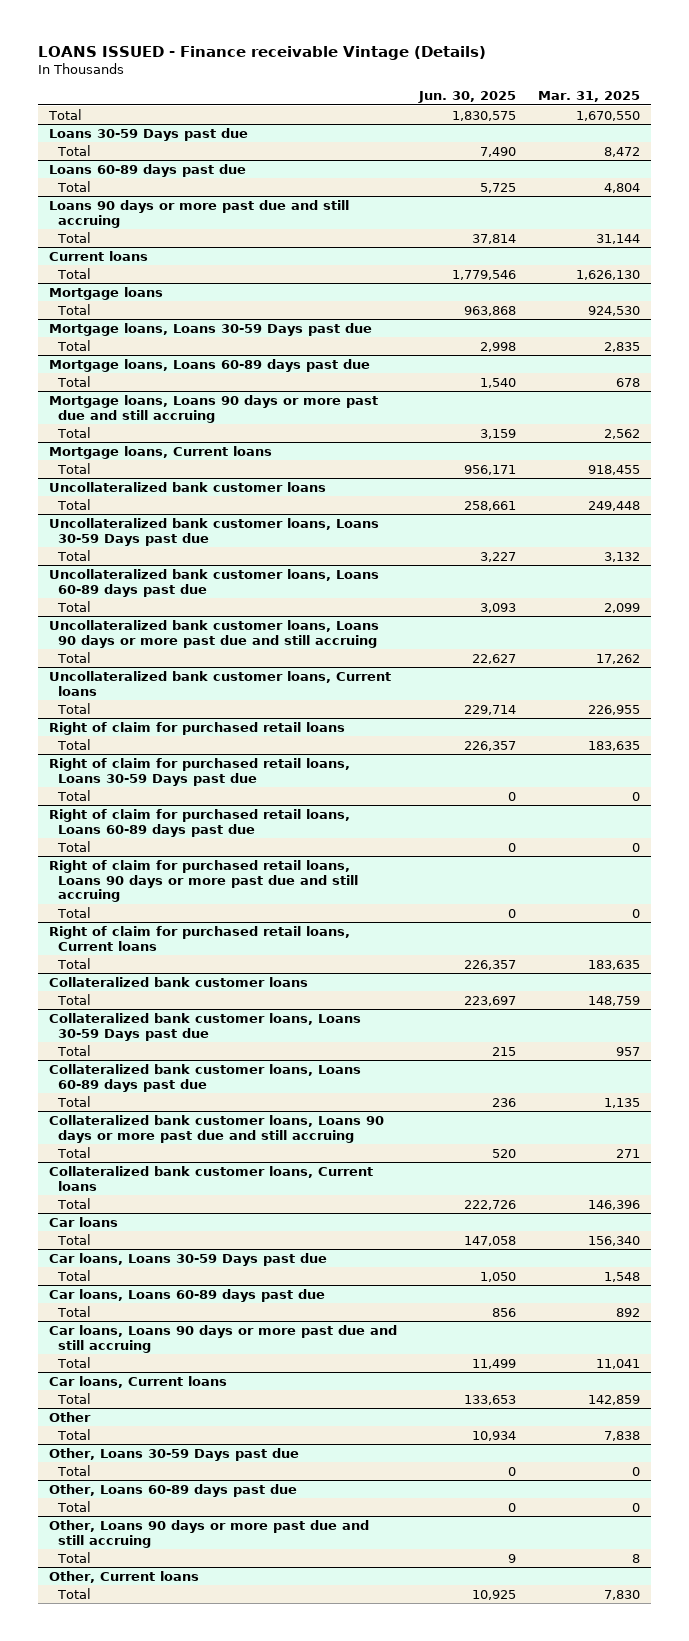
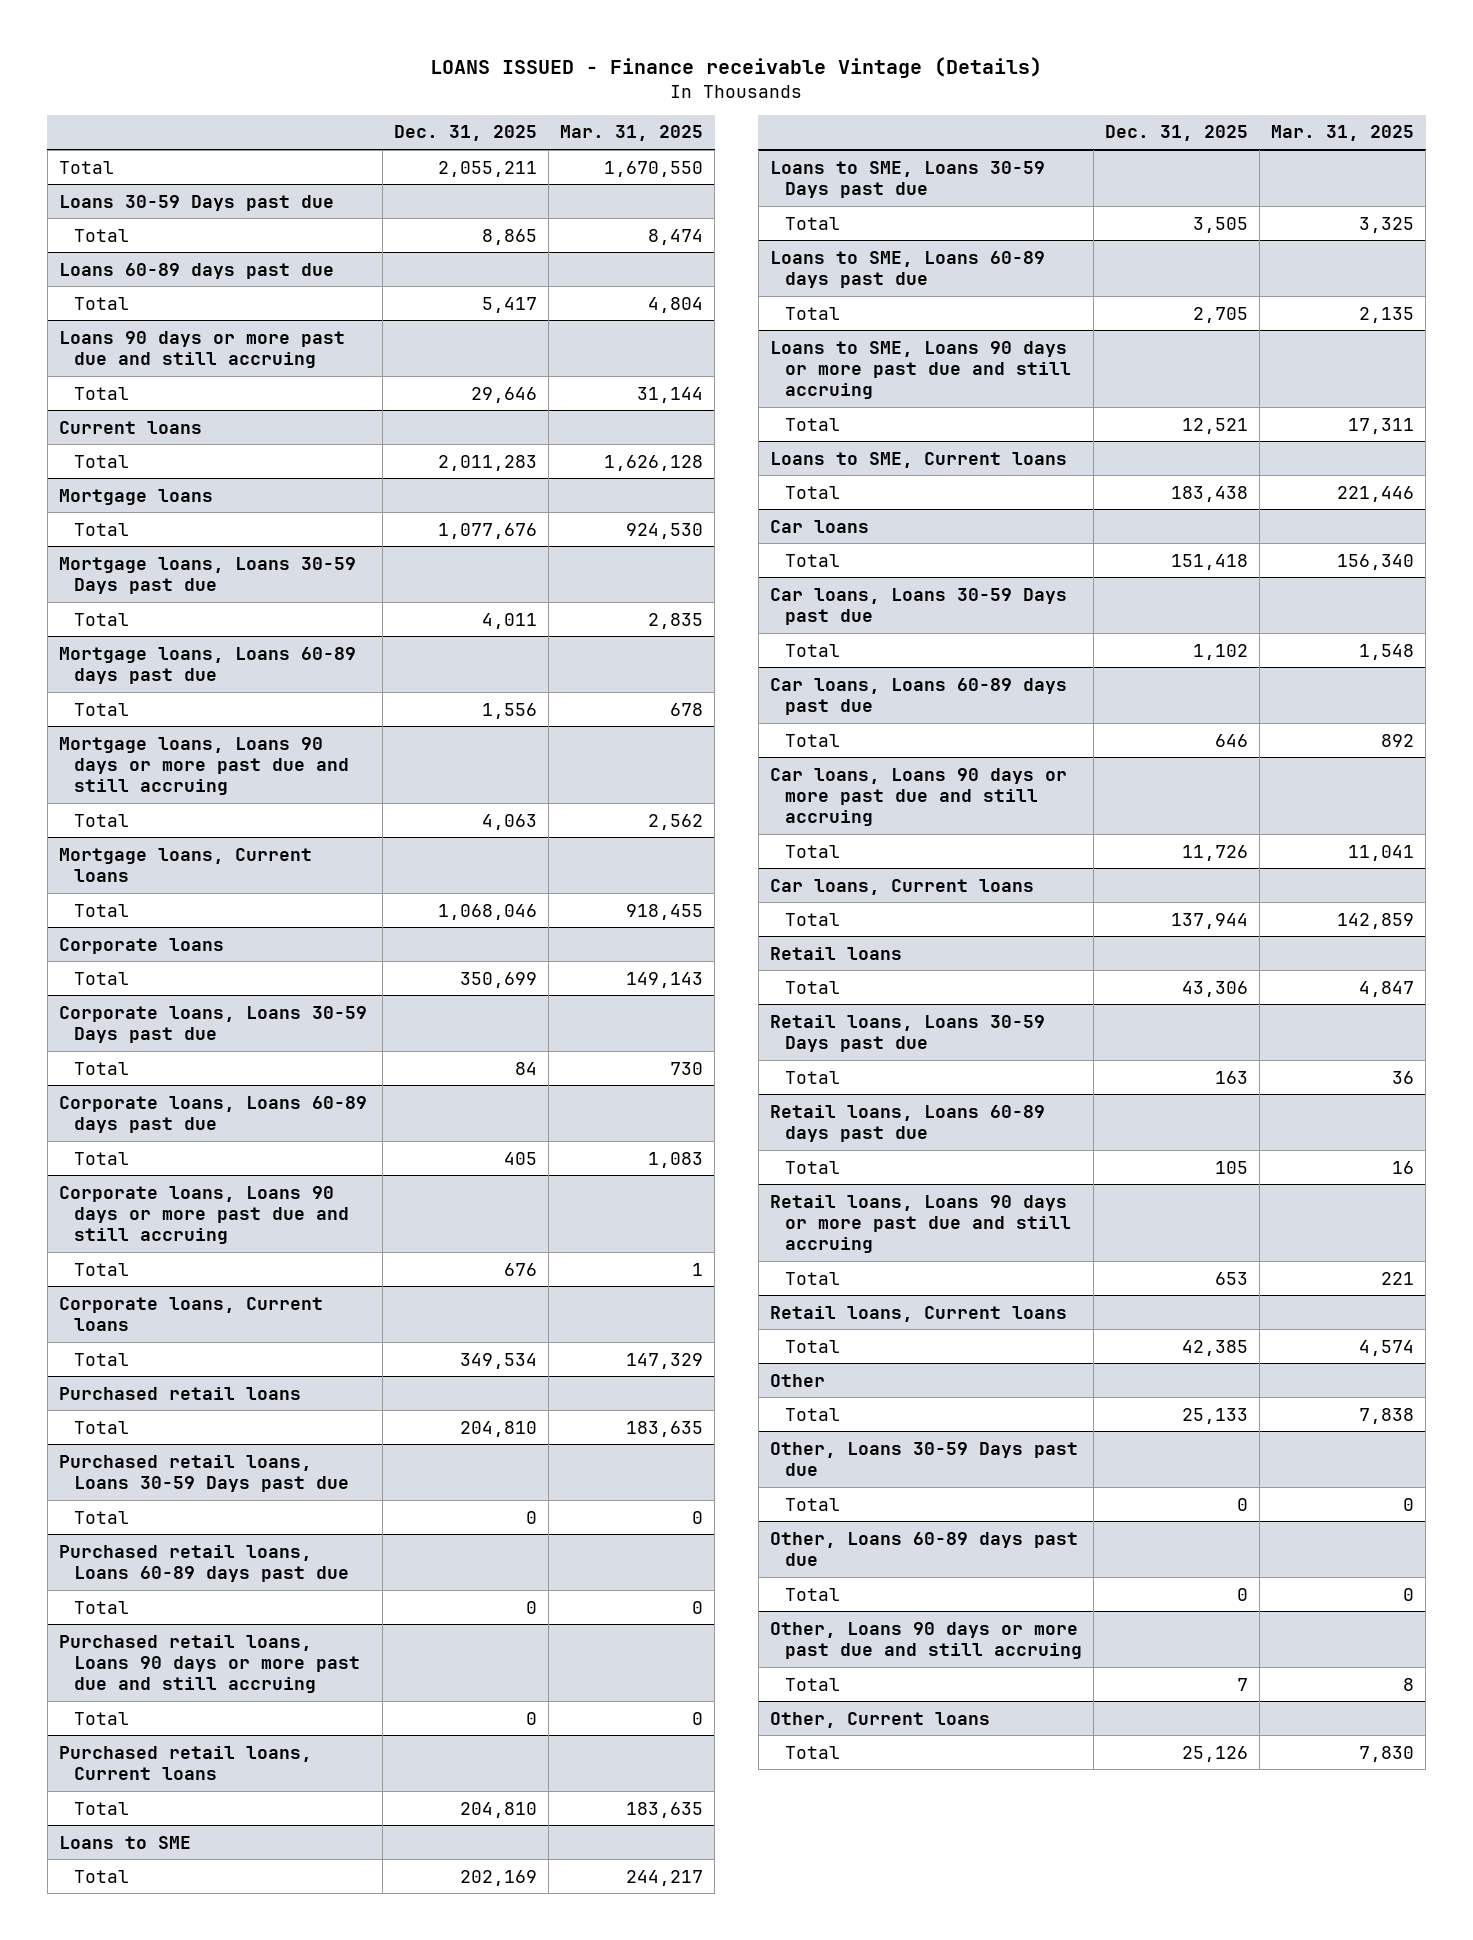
- | Jun. 30, 2025 | Mar. 31, 2025
+ | Dec. 31, 2025 | Mar. 31, 2025
@ Loans 30-59 Days past due
- Total | 7,490 | 8,472
+ Total | 8,865 | 8,474
@ Current loans
- Total | 1,779,546 | 1,626,130
+ Total | 2,011,283 | 1,626,128
- Uncollateralized bank customer loans
- Total | 258,661 | 249,448
- Uncollateralized bank customer loans, Loans 30-59 Days past due
- Total | 3,227 | 3,132
- Uncollateralized bank customer loans, Loans 60-89 days past due
- Total | 3,093 | 2,099
- Uncollateralized bank customer loans, Loans 90 days or more past due and still accruing
- Total | 22,627 | 17,262
- Uncollateralized bank customer loans, Current loans
- Total | 229,714 | 226,955
- Right of claim for purchased retail loans
+ Corporate loans
+ Total | 350,699 | 149,143
+ Corporate loans, Loans 30-59 Days past due
+ Total | 84 | 730
+ Corporate loans, Loans 60-89 days past due
+ Total | 405 | 1,083
+ Corporate loans, Loans 90 days or more past due and still accruing
+ Total | 676 | 1
+ Corporate loans, Current loans
+ Total | 349,534 | 147,329
+ Purchased retail loans
- Right of claim for purchased retail loans, Loans 30-59 Days past due
+ Purchased retail loans, Loans 30-59 Days past due
- Right of claim for purchased retail loans, Loans 60-89 days past due
+ Purchased retail loans, Loans 60-89 days past due
- Right of claim for purchased retail loans, Loans 90 days or more past due and still accruing
+ Purchased retail loans, Loans 90 days or more past due and still accruing
- Right of claim for purchased retail loans, Current loans
+ Purchased retail loans, Current loans
- Collateralized bank customer loans
- Total | 223,697 | 148,759
- Collateralized bank customer loans, Loans 30-59 Days past due
- Total | 215 | 957
- Collateralized bank customer loans, Loans 60-89 days past due
- Total | 236 | 1,135
- Collateralized bank customer loans, Loans 90 days or more past due and still accruing
- Total | 520 | 271
- Collateralized bank customer loans, Current loans
- Total | 222,726 | 146,396
+ Loans to SME
+ Total | 202,169 | 244,217
+ Loans to SME, Loans 30-59 Days past due
+ Total | 3,505 | 3,325
+ Loans to SME, Loans 60-89 days past due
+ Total | 2,705 | 2,135
+ Loans to SME, Loans 90 days or more past due and still accruing
+ Total | 12,521 | 17,311
+ Loans to SME, Current loans
+ Total | 183,438 | 221,446
+ Retail loans
+ Total | 43,306 | 4,847
+ Retail loans, Loans 30-59 Days past due
+ Total | 163 | 36
+ Retail loans, Loans 60-89 days past due
+ Total | 105 | 16
+ Retail loans, Loans 90 days or more past due and still accruing
+ Total | 653 | 221
+ Retail loans, Current loans
+ Total | 42,385 | 4,574

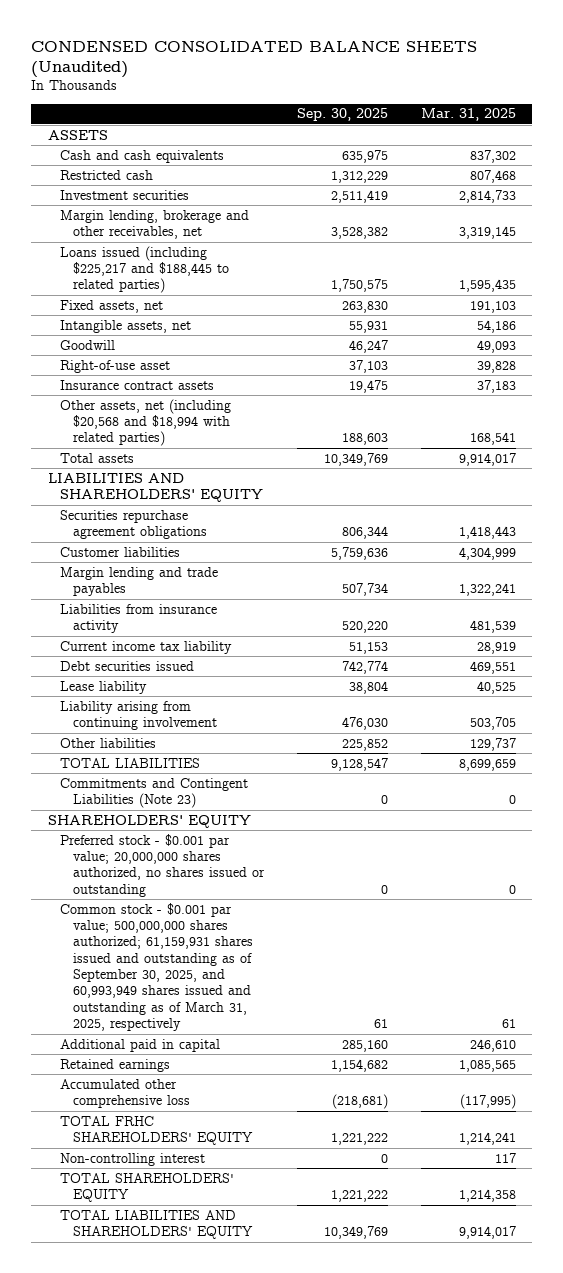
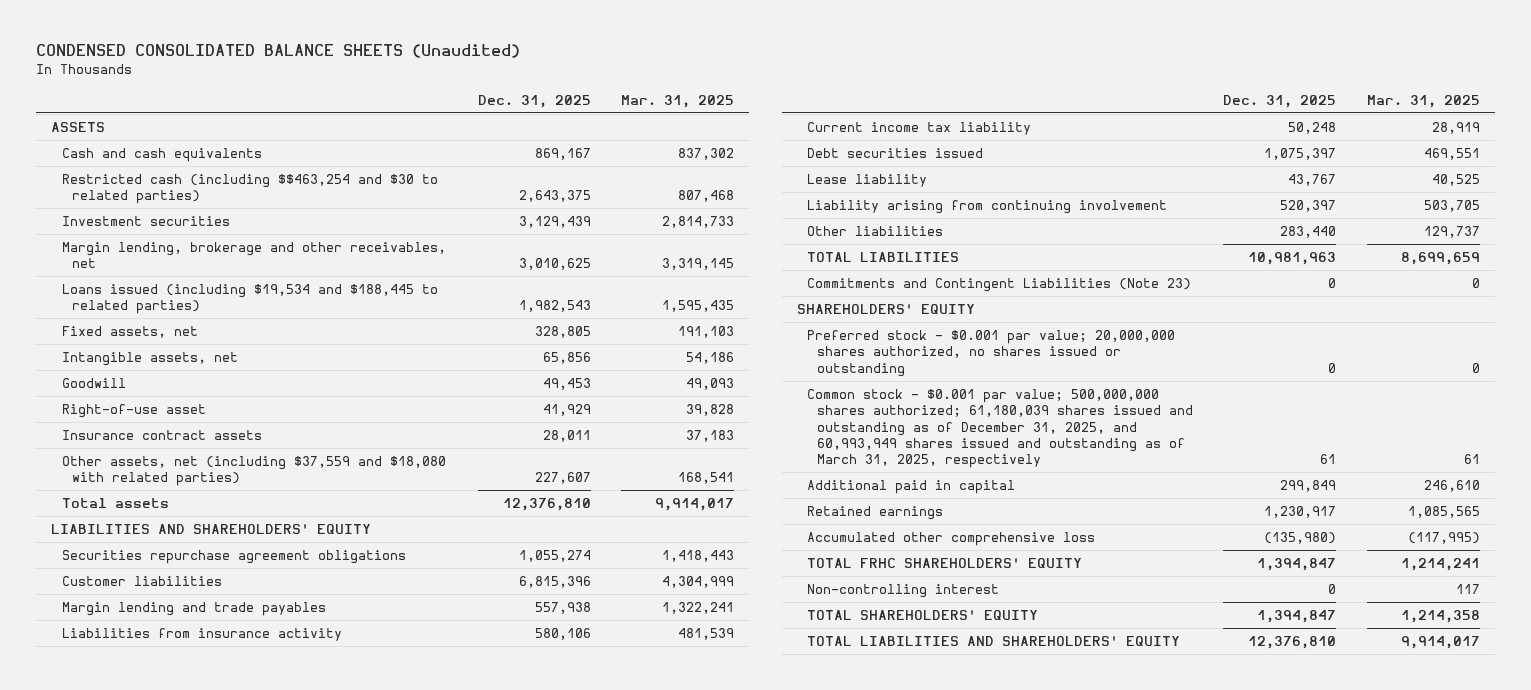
- | Sep. 30, 2025 | Mar. 31, 2025
+ | Dec. 31, 2025 | Mar. 31, 2025
- Restricted cash | 1,312,229 | 807,468
+ Restricted cash (including $$463,254 and $30 to related parties) | 2,643,375 | 807,468
- Loans issued (including $225,217 and $188,445 to related parties) | 1,750,575 | 1,595,435
+ Loans issued (including $19,534 and $188,445 to related parties) | 1,982,543 | 1,595,435
- Other assets, net (including $20,568 and $18,994 with related parties) | 188,603 | 168,541
+ Other assets, net (including $37,559 and $18,080 with related parties) | 227,607 | 168,541
- Common stock - $0.001 par value; 500,000,000 shares authorized; 61,159,931 shares issued and outstanding as of September 30, 2025, and 60,993,949 shares issued and outstanding as of March 31, 2025, respectively | 61 | 61
+ Common stock - $0.001 par value; 500,000,000 shares authorized; 61,180,039 shares issued and outstanding as of December 31, 2025, and 60,993,949 shares issued and outstanding as of March 31, 2025, respectively | 61 | 61

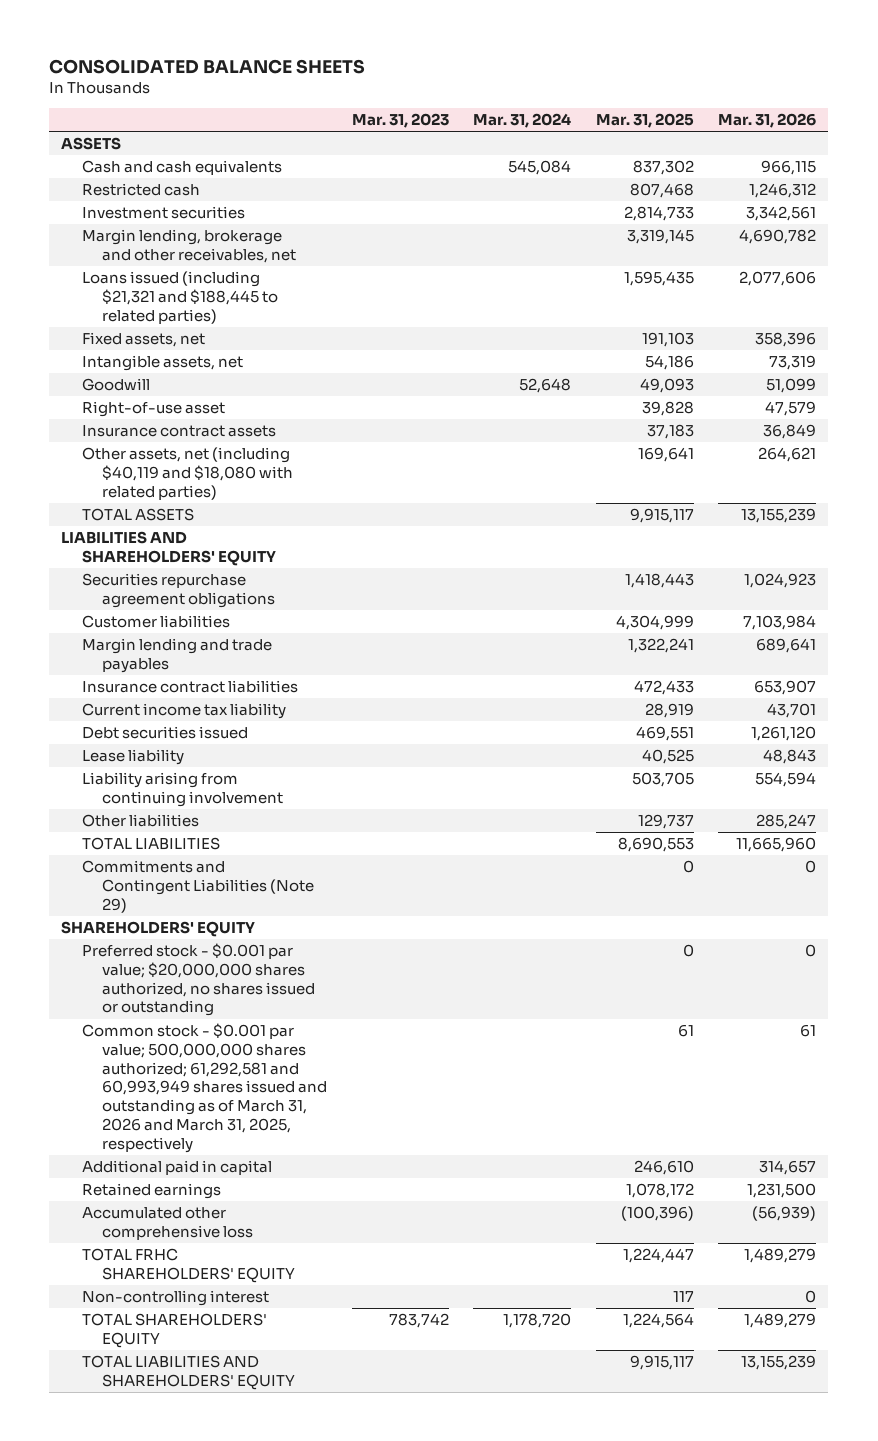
- CONDENSED CONSOLIDATED BALANCE SHEETS (Unaudited)
+ CONSOLIDATED BALANCE SHEETS
- | Dec. 31, 2025 | Mar. 31, 2025
+ | Mar. 31, 2023 | Mar. 31, 2024 | Mar. 31, 2025 | Mar. 31, 2026
- Restricted cash (including $$463,254 and $30 to related parties) | 2,643,375 | 807,468
+ Restricted cash | | | 807,468 | 1,246,312
- Loans issued (including $19,534 and $188,445 to related parties) | 1,982,543 | 1,595,435
+ Loans issued (including $21,321 and $188,445 to related parties) | | | 1,595,435 | 2,077,606
- Other assets, net (including $37,559 and $18,080 with related parties) | 227,607 | 168,541
- Total assets | 12,376,810 | 9,914,017
+ Other assets, net (including $40,119 and $18,080 with related parties) | | | 169,641 | 264,621
+ TOTAL ASSETS | | | 9,915,117 | 13,155,239
- Liabilities from insurance activity | 580,106 | 481,539
+ Insurance contract liabilities | | | 472,433 | 653,907
- TOTAL LIABILITIES | 10,981,963 | 8,699,659
- Commitments and Contingent Liabilities (Note 23) | 0 | 0
+ TOTAL LIABILITIES | | | 8,690,553 | 11,665,960
+ Commitments and Contingent Liabilities (Note 29) | | | 0 | 0
- Preferred stock - $0.001 par value; 20,000,000 shares authorized, no shares issued or outstanding | 0 | 0
- Common stock - $0.001 par value; 500,000,000 shares authorized; 61,180,039 shares issued and outstanding as of December 31, 2025, and 60,993,949 shares issued and outstanding as of March 31, 2025, respectively | 61 | 61
+ Preferred stock - $0.001 par value; $20,000,000 shares authorized, no shares issued or outstanding | | | 0 | 0
+ Common stock - $0.001 par value; 500,000,000 shares authorized; 61,292,581 and 60,993,949 shares issued and outstanding as of March 31, 2026 and March 31, 2025, respectively | | | 61 | 61
- Retained earnings | 1,230,917 | 1,085,565
- Accumulated other comprehensive loss | (135,980) | (117,995)
- TOTAL FRHC SHAREHOLDERS' EQUITY | 1,394,847 | 1,214,241
+ Retained earnings | | | 1,078,172 | 1,231,500
+ Accumulated other comprehensive loss | | | (100,396) | (56,939)
+ TOTAL FRHC SHAREHOLDERS' EQUITY | | | 1,224,447 | 1,489,279
- TOTAL SHAREHOLDERS' EQUITY | 1,394,847 | 1,214,358
- TOTAL LIABILITIES AND SHAREHOLDERS' EQUITY | 12,376,810 | 9,914,017
+ TOTAL SHAREHOLDERS' EQUITY | 783,742 | 1,178,720 | 1,224,564 | 1,489,279
+ TOTAL LIABILITIES AND SHAREHOLDERS' EQUITY | | | 9,915,117 | 13,155,239

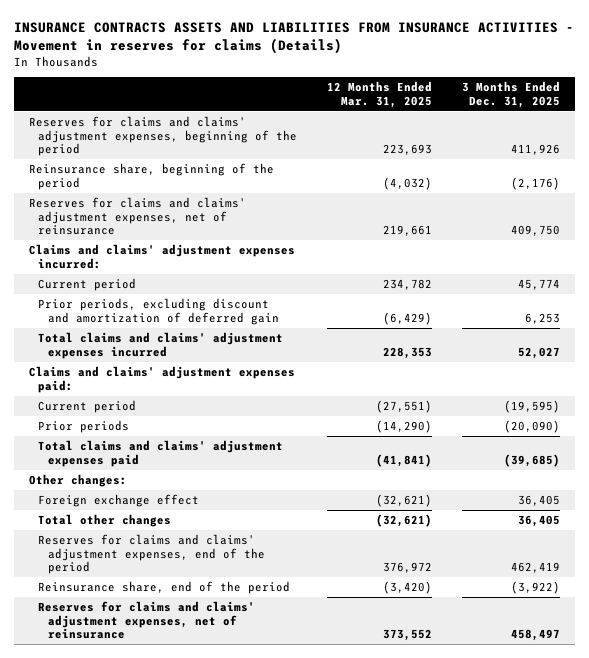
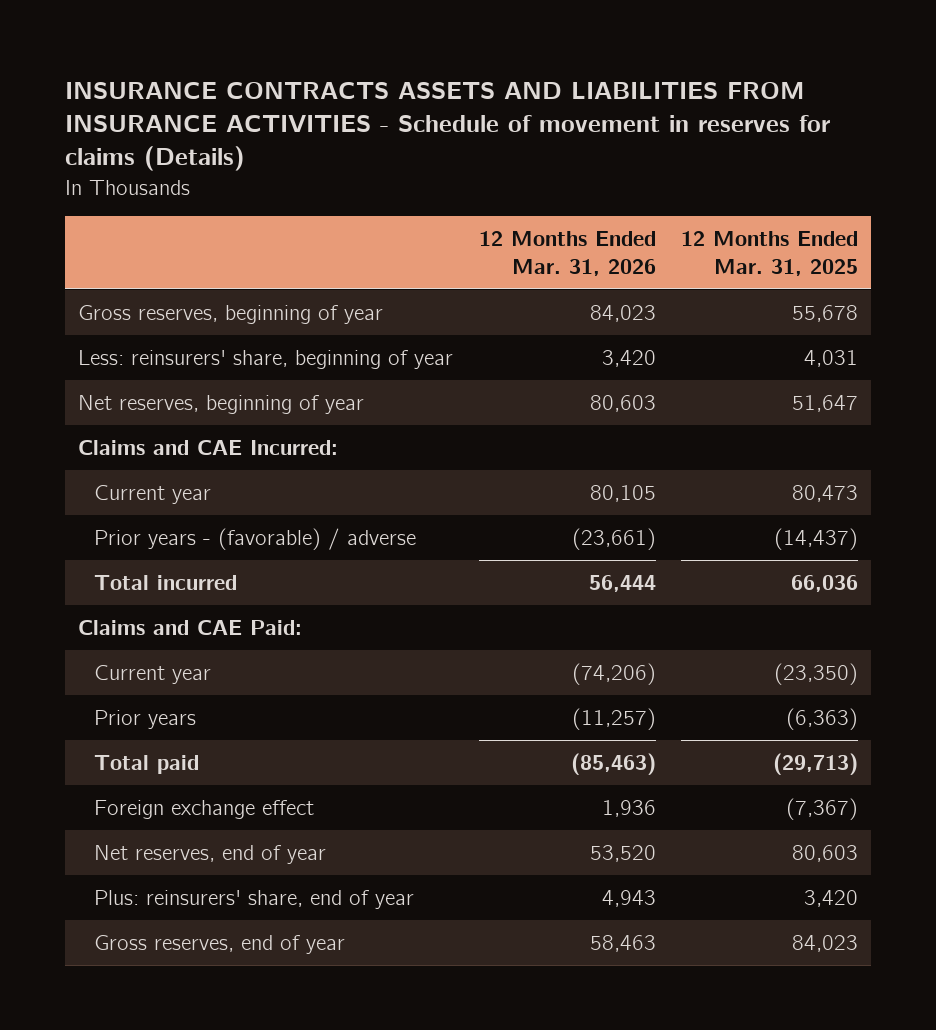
- INSURANCE CONTRACTS ASSETS AND LIABILITIES FROM INSURANCE ACTIVITIES - Movement in reserves for claims (Details)
+ INSURANCE CONTRACTS ASSETS AND LIABILITIES FROM INSURANCE ACTIVITIES - Schedule of movement in reserves for claims (Details)
- | 12 Months Ended Mar. 31, 2025 | 3 Months Ended Dec. 31, 2025
+ | 12 Months Ended Mar. 31, 2026 | 12 Months Ended Mar. 31, 2025
- Reserves for claims and claims' adjustment expenses, beginning of the period | 223,693 | 411,926
- Reinsurance share, beginning of the period | (4,032) | (2,176)
- Reserves for claims and claims' adjustment expenses, net of reinsurance | 219,661 | 409,750
- Claims and claims' adjustment expenses incurred:
- Current period | 234,782 | 45,774
- Prior periods, excluding discount and amortization of deferred gain | (6,429) | 6,253
- Total claims and claims' adjustment expenses incurred | 228,353 | 52,027
- Claims and claims' adjustment expenses paid:
- Current period | (27,551) | (19,595)
- Prior periods | (14,290) | (20,090)
- Total claims and claims' adjustment expenses paid | (41,841) | (39,685)
- Other changes:
- Foreign exchange effect | (32,621) | 36,405
- Total other changes | (32,621) | 36,405
- Reserves for claims and claims' adjustment expenses, end of the period | 376,972 | 462,419
- Reinsurance share, end of the period | (3,420) | (3,922)
- Reserves for claims and claims' adjustment expenses, net of reinsurance | 373,552 | 458,497
+ Gross reserves, beginning of year | 84,023 | 55,678
+ Less: reinsurers' share, beginning of year | 3,420 | 4,031
+ Net reserves, beginning of year | 80,603 | 51,647
+ Claims and CAE Incurred:
+ Current year | 80,105 | 80,473
+ Prior years - (favorable) / adverse | (23,661) | (14,437)
+ Total incurred | 56,444 | 66,036
+ Claims and CAE Paid:
+ Current year | (74,206) | (23,350)
+ Prior years | (11,257) | (6,363)
+ Total paid | (85,463) | (29,713)
+ Foreign exchange effect | 1,936 | (7,367)
+ Net reserves, end of year | 53,520 | 80,603
+ Plus: reinsurers' share, end of year | 4,943 | 3,420
+ Gross reserves, end of year | 58,463 | 84,023

